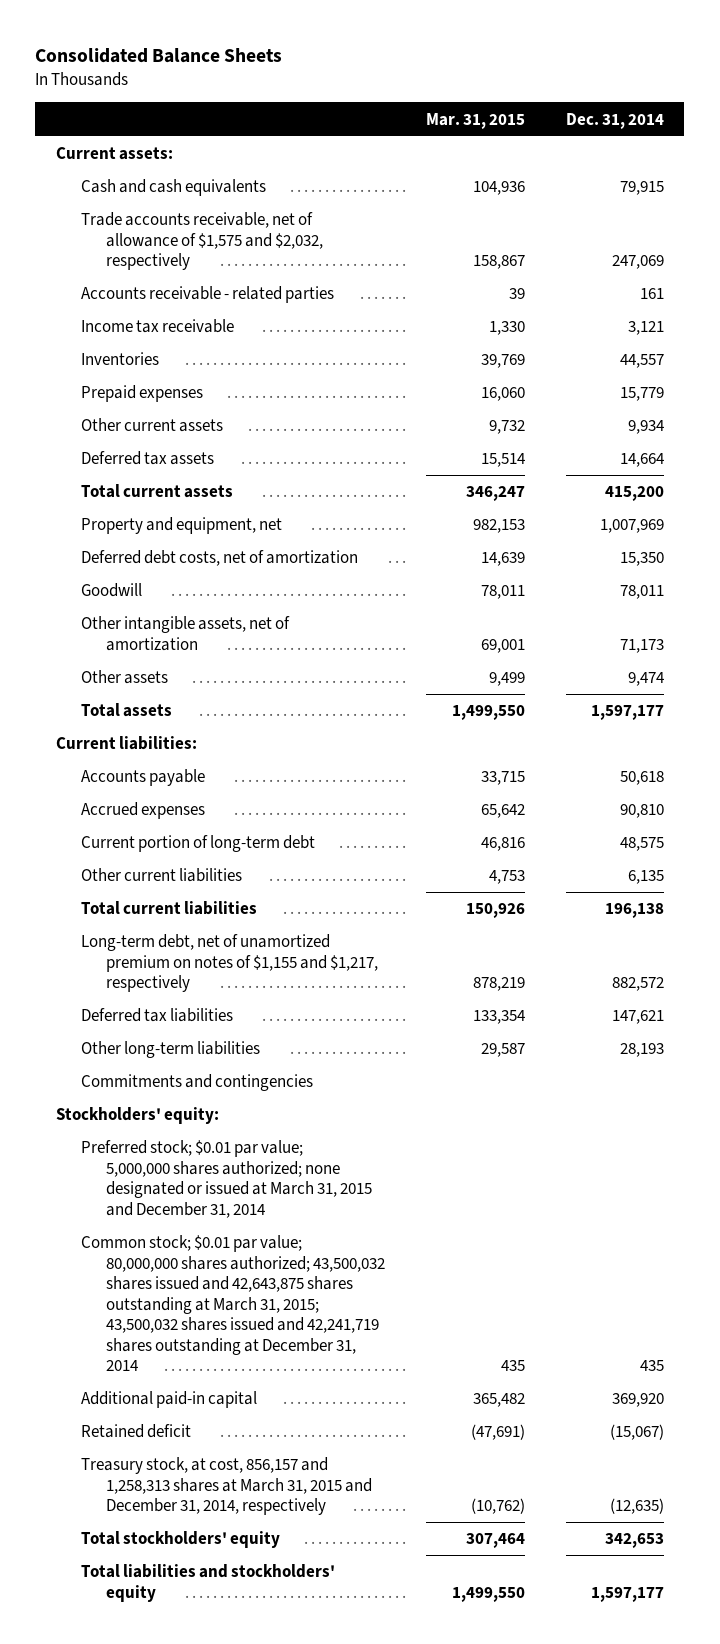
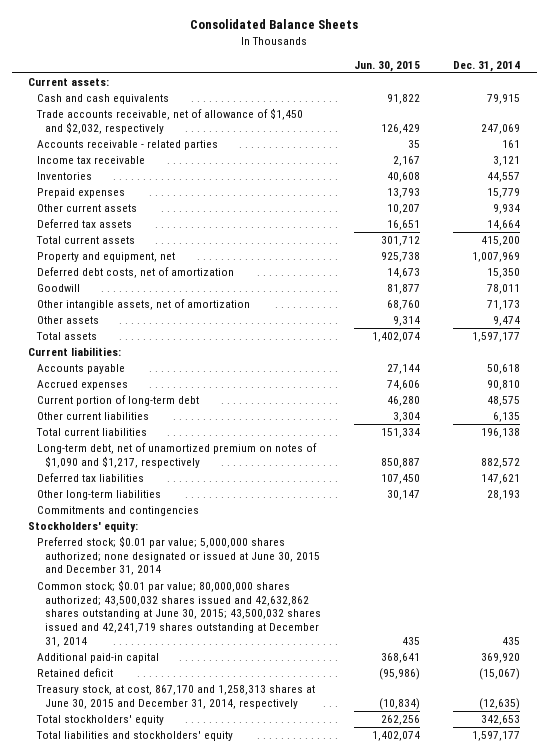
- | Mar. 31, 2015 | Dec. 31, 2014
+ | Jun. 30, 2015 | Dec. 31, 2014
- Trade accounts receivable, net of allowance of $1,575 and $2,032, respectively | 158,867 | 247,069
+ Trade accounts receivable, net of allowance of $1,450 and $2,032, respectively | 126,429 | 247,069
- Long-term debt, net of unamortized premium on notes of $1,155 and $1,217, respectively | 878,219 | 882,572
+ Long-term debt, net of unamortized premium on notes of $1,090 and $1,217, respectively | 850,887 | 882,572
- Preferred stock; $0.01 par value; 5,000,000 shares authorized; none designated or issued at March 31, 2015 and December 31, 2014
- Common stock; $0.01 par value; 80,000,000 shares authorized; 43,500,032 shares issued and 42,643,875 shares outstanding at March 31, 2015; 43,500,032 shares issued and 42,241,719 shares outstanding at December 31, 2014 | 435 | 435
+ Preferred stock; $0.01 par value; 5,000,000 shares authorized; none designated or issued at June 30, 2015 and December 31, 2014
+ Common stock; $0.01 par value; 80,000,000 shares authorized; 43,500,032 shares issued and 42,632,862 shares outstanding at June 30, 2015; 43,500,032 shares issued and 42,241,719 shares outstanding at December 31, 2014 | 435 | 435
- Treasury stock, at cost, 856,157 and 1,258,313 shares at March 31, 2015 and December 31, 2014, respectively | (10,762) | (12,635)
+ Treasury stock, at cost, 867,170 and 1,258,313 shares at June 30, 2015 and December 31, 2014, respectively | (10,834) | (12,635)

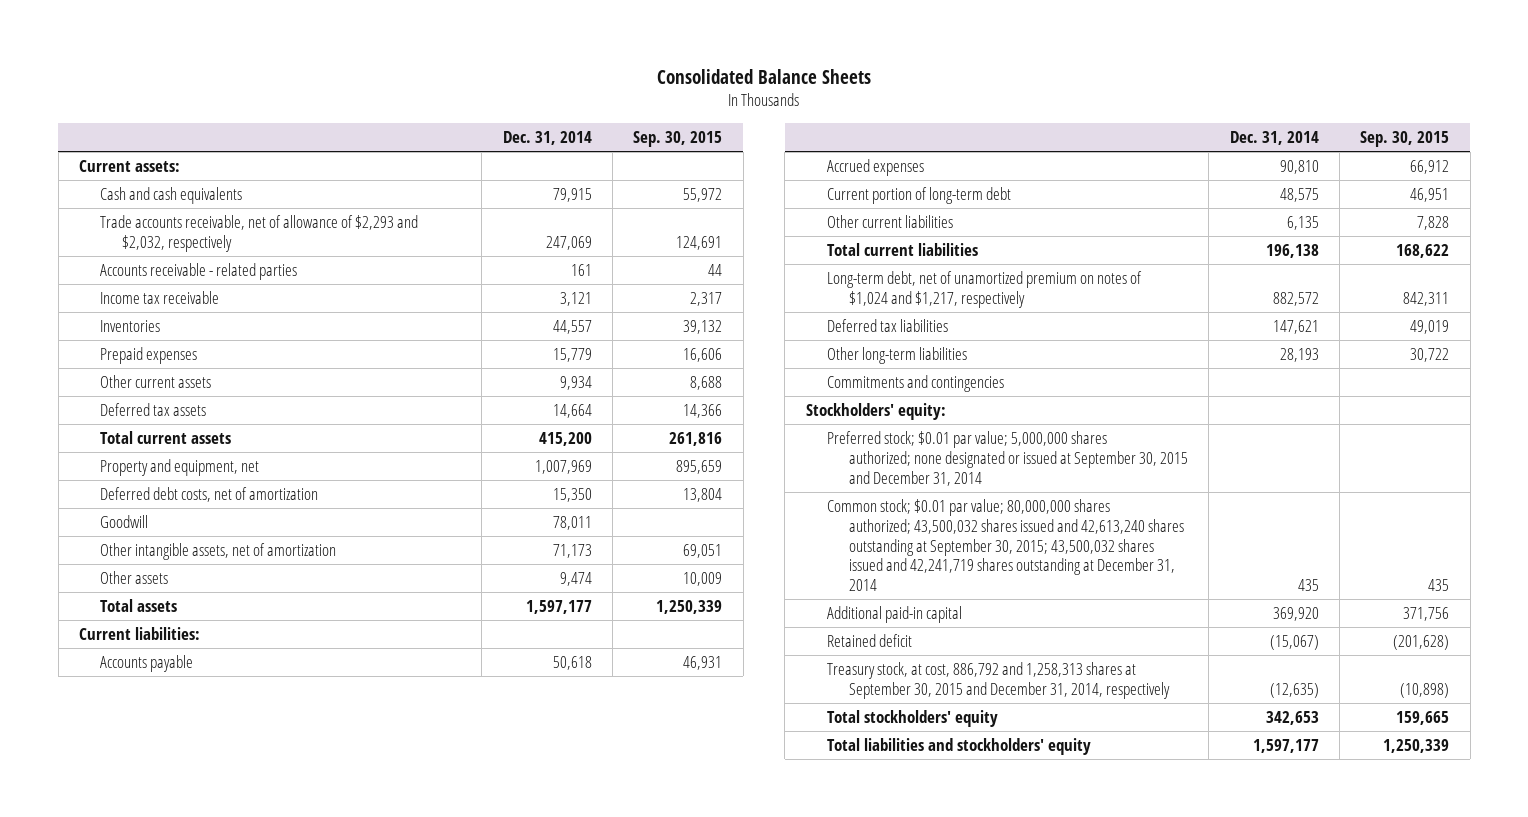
- | Jun. 30, 2015 | Dec. 31, 2014
+ | Dec. 31, 2014 | Sep. 30, 2015
- Trade accounts receivable, net of allowance of $1,450 and $2,032, respectively | 126,429 | 247,069
+ Trade accounts receivable, net of allowance of $2,293 and $2,032, respectively | 247,069 | 124,691
- Long-term debt, net of unamortized premium on notes of $1,090 and $1,217, respectively | 850,887 | 882,572
+ Long-term debt, net of unamortized premium on notes of $1,024 and $1,217, respectively | 882,572 | 842,311
- Preferred stock; $0.01 par value; 5,000,000 shares authorized; none designated or issued at June 30, 2015 and December 31, 2014
- Common stock; $0.01 par value; 80,000,000 shares authorized; 43,500,032 shares issued and 42,632,862 shares outstanding at June 30, 2015; 43,500,032 shares issued and 42,241,719 shares outstanding at December 31, 2014 | 435 | 435
+ Preferred stock; $0.01 par value; 5,000,000 shares authorized; none designated or issued at September 30, 2015 and December 31, 2014
+ Common stock; $0.01 par value; 80,000,000 shares authorized; 43,500,032 shares issued and 42,613,240 shares outstanding at September 30, 2015; 43,500,032 shares issued and 42,241,719 shares outstanding at December 31, 2014 | 435 | 435
- Treasury stock, at cost, 867,170 and 1,258,313 shares at June 30, 2015 and December 31, 2014, respectively | (10,834) | (12,635)
+ Treasury stock, at cost, 886,792 and 1,258,313 shares at September 30, 2015 and December 31, 2014, respectively | (12,635) | (10,898)

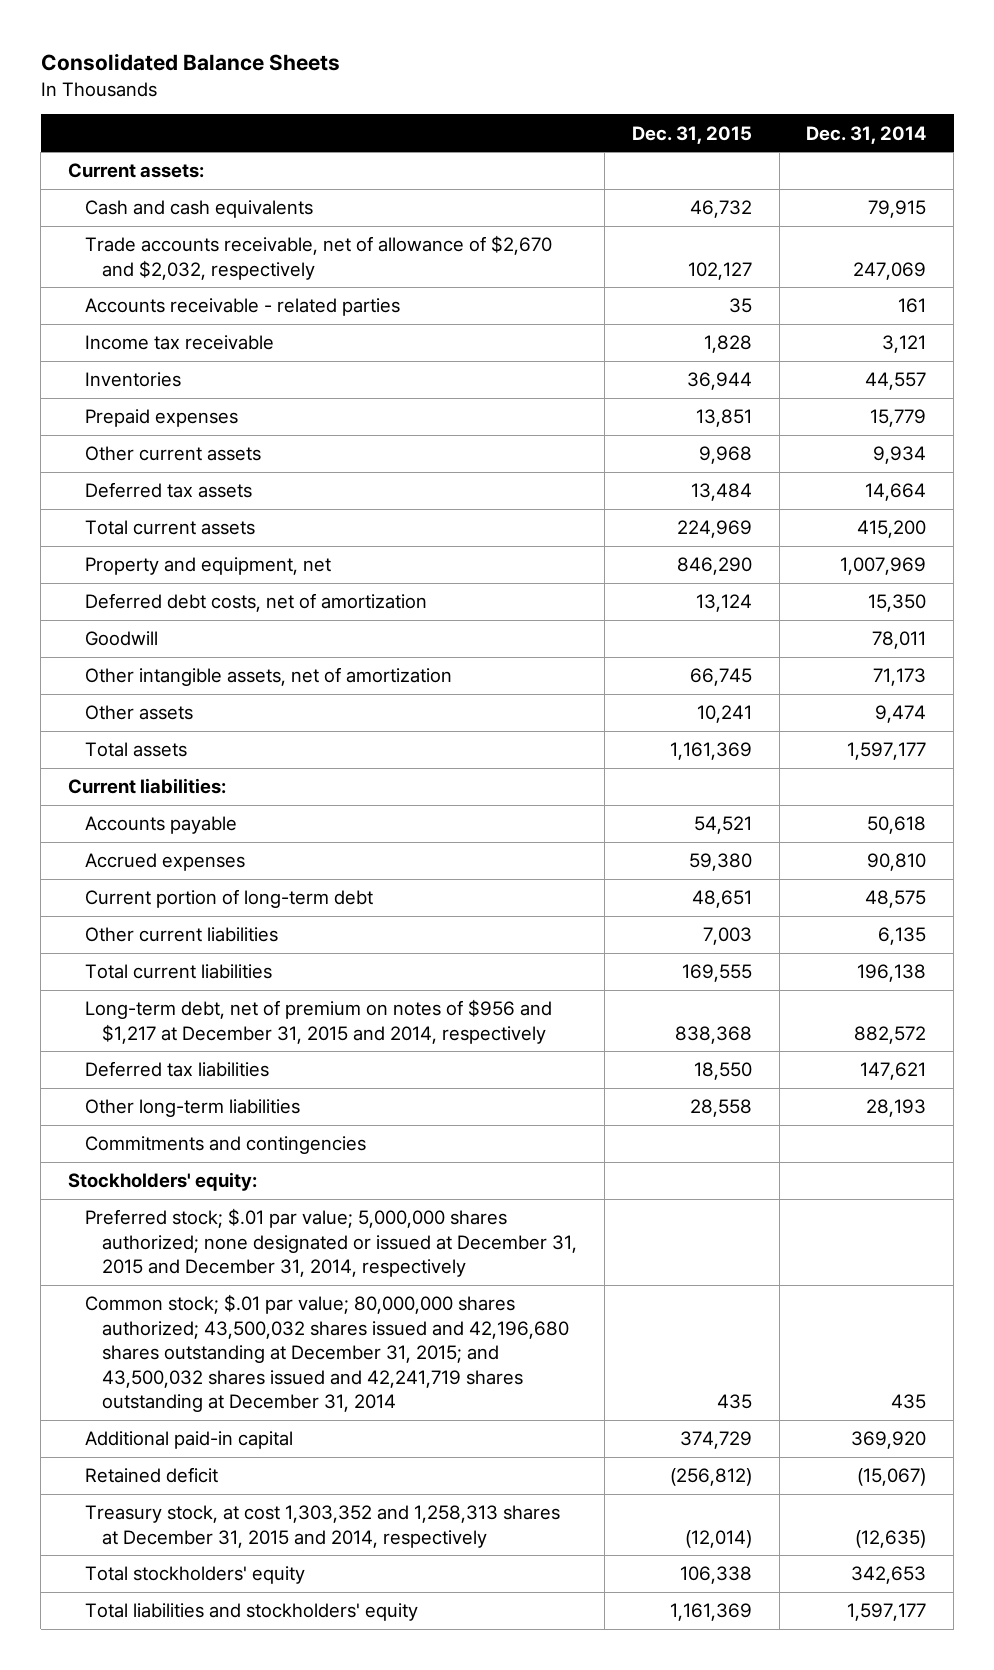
- | Dec. 31, 2014 | Sep. 30, 2015
+ | Dec. 31, 2015 | Dec. 31, 2014
- Trade accounts receivable, net of allowance of $2,293 and $2,032, respectively | 247,069 | 124,691
+ Trade accounts receivable, net of allowance of $2,670 and $2,032, respectively | 102,127 | 247,069
- Long-term debt, net of unamortized premium on notes of $1,024 and $1,217, respectively | 882,572 | 842,311
+ Long-term debt, net of premium on notes of $956 and $1,217 at December 31, 2015 and 2014, respectively | 838,368 | 882,572
- Preferred stock; $0.01 par value; 5,000,000 shares authorized; none designated or issued at September 30, 2015 and December 31, 2014
- Common stock; $0.01 par value; 80,000,000 shares authorized; 43,500,032 shares issued and 42,613,240 shares outstanding at September 30, 2015; 43,500,032 shares issued and 42,241,719 shares outstanding at December 31, 2014 | 435 | 435
+ Preferred stock; $.01 par value; 5,000,000 shares authorized; none designated or issued at December 31, 2015 and December 31, 2014, respectively
+ Common stock; $.01 par value; 80,000,000 shares authorized; 43,500,032 shares issued and 42,196,680 shares outstanding at December 31, 2015; and 43,500,032 shares issued and 42,241,719 shares outstanding at December 31, 2014 | 435 | 435
- Treasury stock, at cost, 886,792 and 1,258,313 shares at September 30, 2015 and December 31, 2014, respectively | (12,635) | (10,898)
+ Treasury stock, at cost 1,303,352 and 1,258,313 shares at December 31, 2015 and 2014, respectively | (12,014) | (12,635)

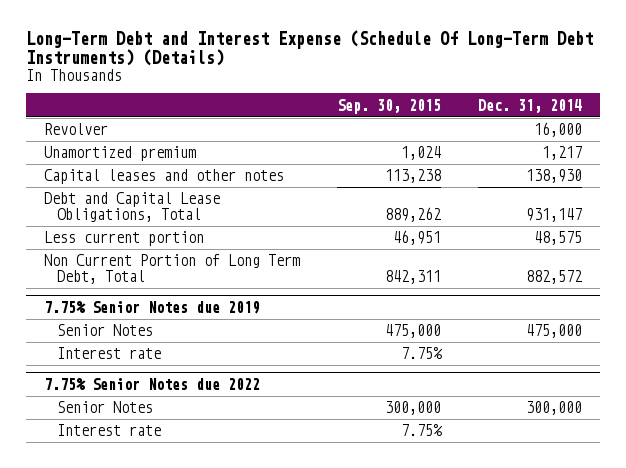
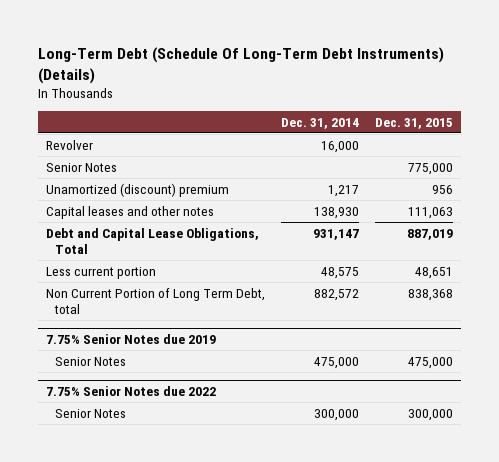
- Long-Term Debt and Interest Expense (Schedule Of Long-Term Debt Instruments) (Details)
+ Long-Term Debt (Schedule Of Long-Term Debt Instruments) (Details)
- | Sep. 30, 2015 | Dec. 31, 2014
+ | Dec. 31, 2014 | Dec. 31, 2015
- Unamortized premium | 1,024 | 1,217
+ Senior Notes | | 775,000
+ Unamortized (discount) premium | 1,217 | 956
- Non Current Portion of Long Term Debt, Total | 842,311 | 882,572
+ Non Current Portion of Long Term Debt, total | 882,572 | 838,368
@ 7.75% Senior Notes due 2019
- Interest rate | 7.75% |
@ 7.75% Senior Notes due 2022
- Interest rate | 7.75% |

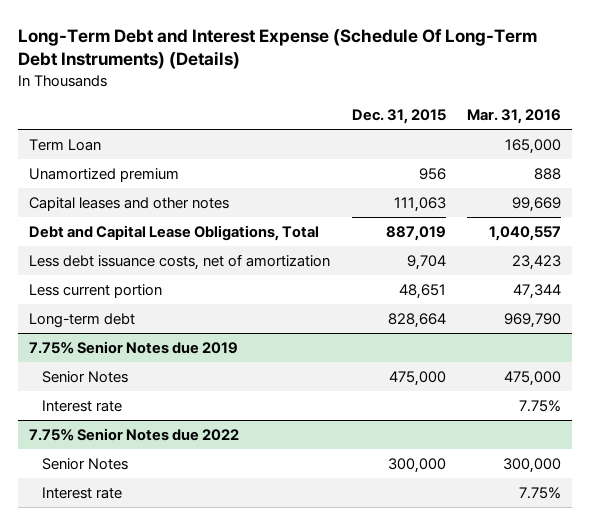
- Long-Term Debt (Schedule Of Long-Term Debt Instruments) (Details)
+ Long-Term Debt and Interest Expense (Schedule Of Long-Term Debt Instruments) (Details)
- | Dec. 31, 2014 | Dec. 31, 2015
+ | Dec. 31, 2015 | Mar. 31, 2016
- Revolver | 16,000 |
- Senior Notes | | 775,000
- Unamortized (discount) premium | 1,217 | 956
+ Term Loan | | 165,000
+ Unamortized premium | 956 | 888
+ Less debt issuance costs, net of amortization | 9,704 | 23,423
- Non Current Portion of Long Term Debt, total | 882,572 | 838,368
+ Long-term debt | 828,664 | 969,790
@ 7.75% Senior Notes due 2019
+ Interest rate | | 7.75%
@ 7.75% Senior Notes due 2022
+ Interest rate | | 7.75%

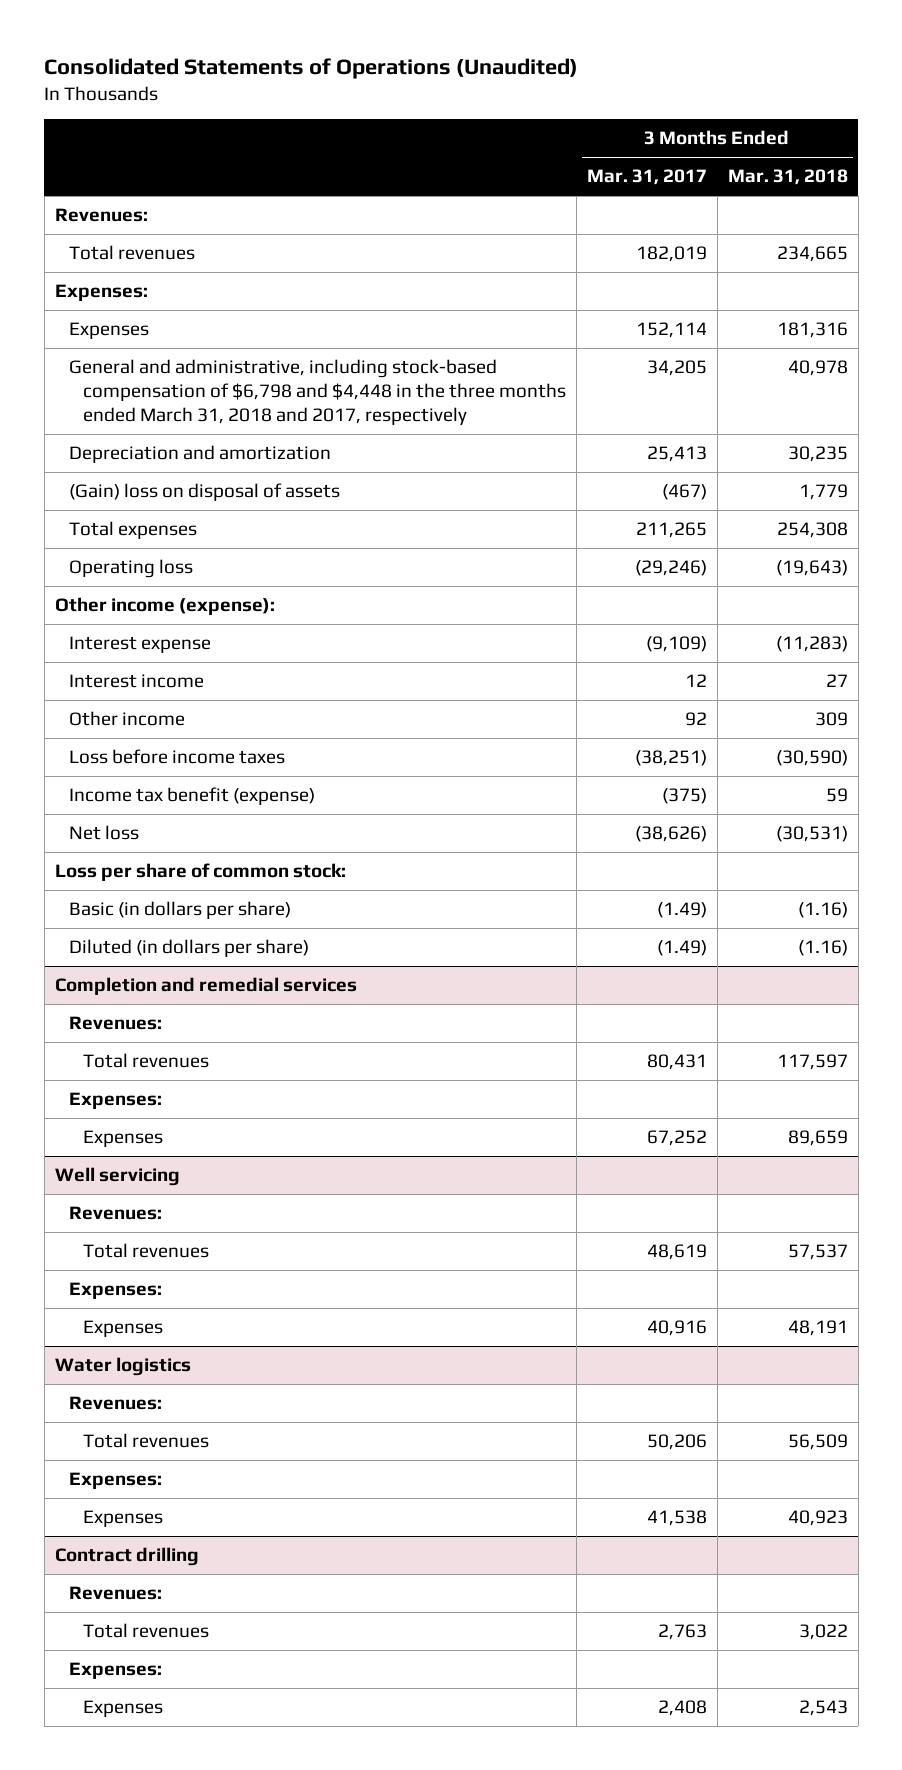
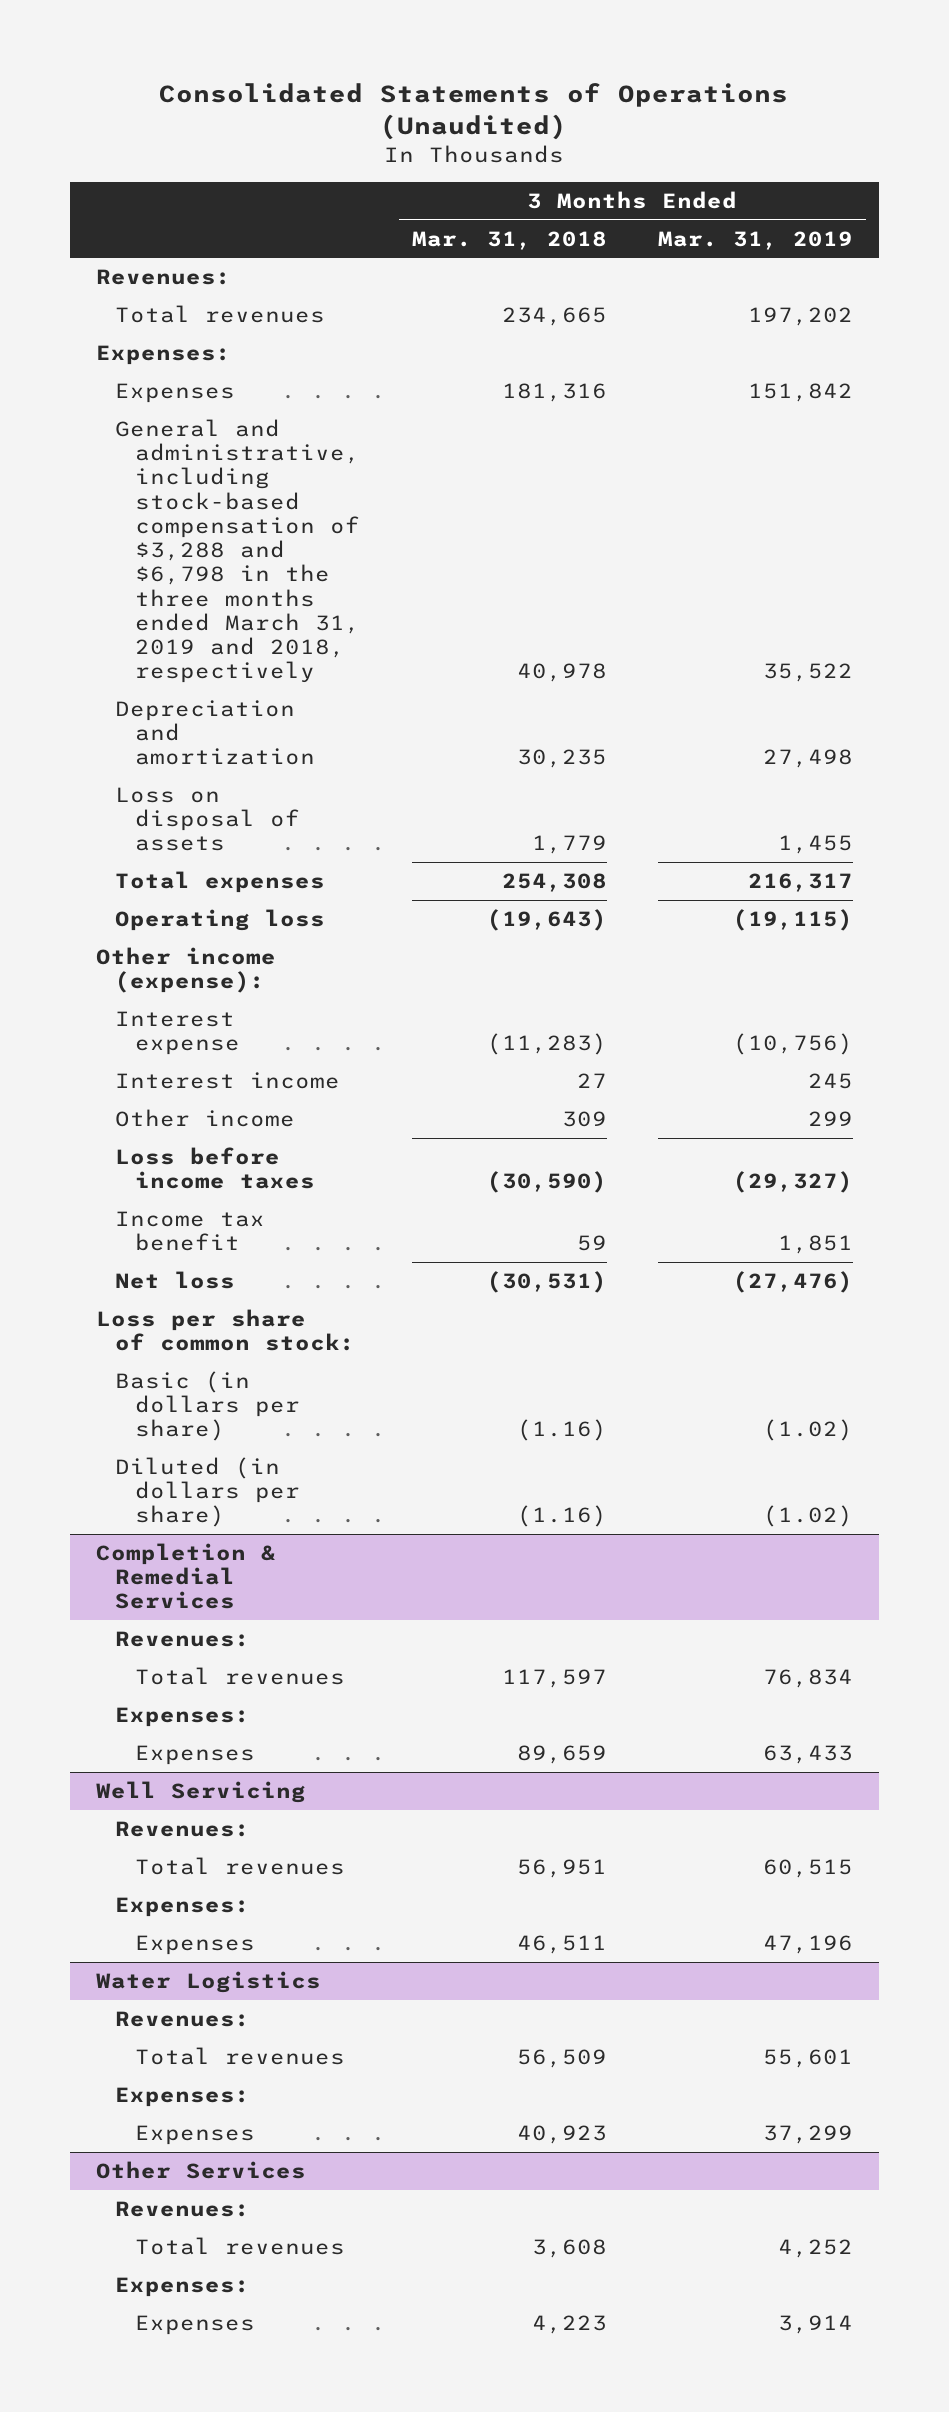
- | 3 Months Ended Mar. 31, 2017 | 3 Months Ended Mar. 31, 2018
+ | 3 Months Ended Mar. 31, 2018 | 3 Months Ended Mar. 31, 2019
- General and administrative, including stock-based compensation of $6,798 and $4,448 in the three months ended March 31, 2018 and 2017, respectively | 34,205 | 40,978
+ General and administrative, including stock-based compensation of $3,288 and $6,798 in the three months ended March 31, 2019 and 2018, respectively | 40,978 | 35,522
- (Gain) loss on disposal of assets | (467) | 1,779
+ Loss on disposal of assets | 1,779 | 1,455
- Income tax benefit (expense) | (375) | 59
+ Income tax benefit | 59 | 1,851
- Completion and remedial services
+ Completion & Remedial Services
- Well servicing
+ Well Servicing
- Total revenues | 48,619 | 57,537
+ Total revenues | 56,951 | 60,515
- Expenses | 40,916 | 48,191
- Water logistics
+ Expenses | 46,511 | 47,196
+ Water Logistics
- Contract drilling
+ Other Services
- Total revenues | 2,763 | 3,022
+ Total revenues | 3,608 | 4,252
- Expenses | 2,408 | 2,543
+ Expenses | 4,223 | 3,914

